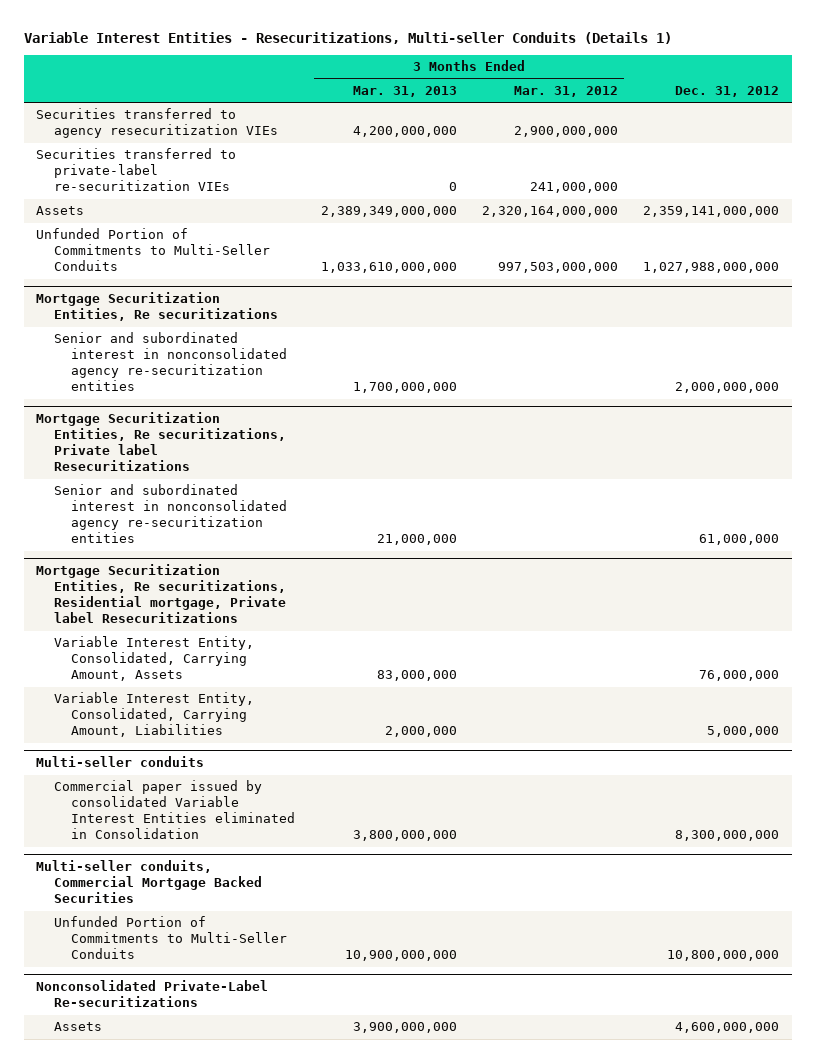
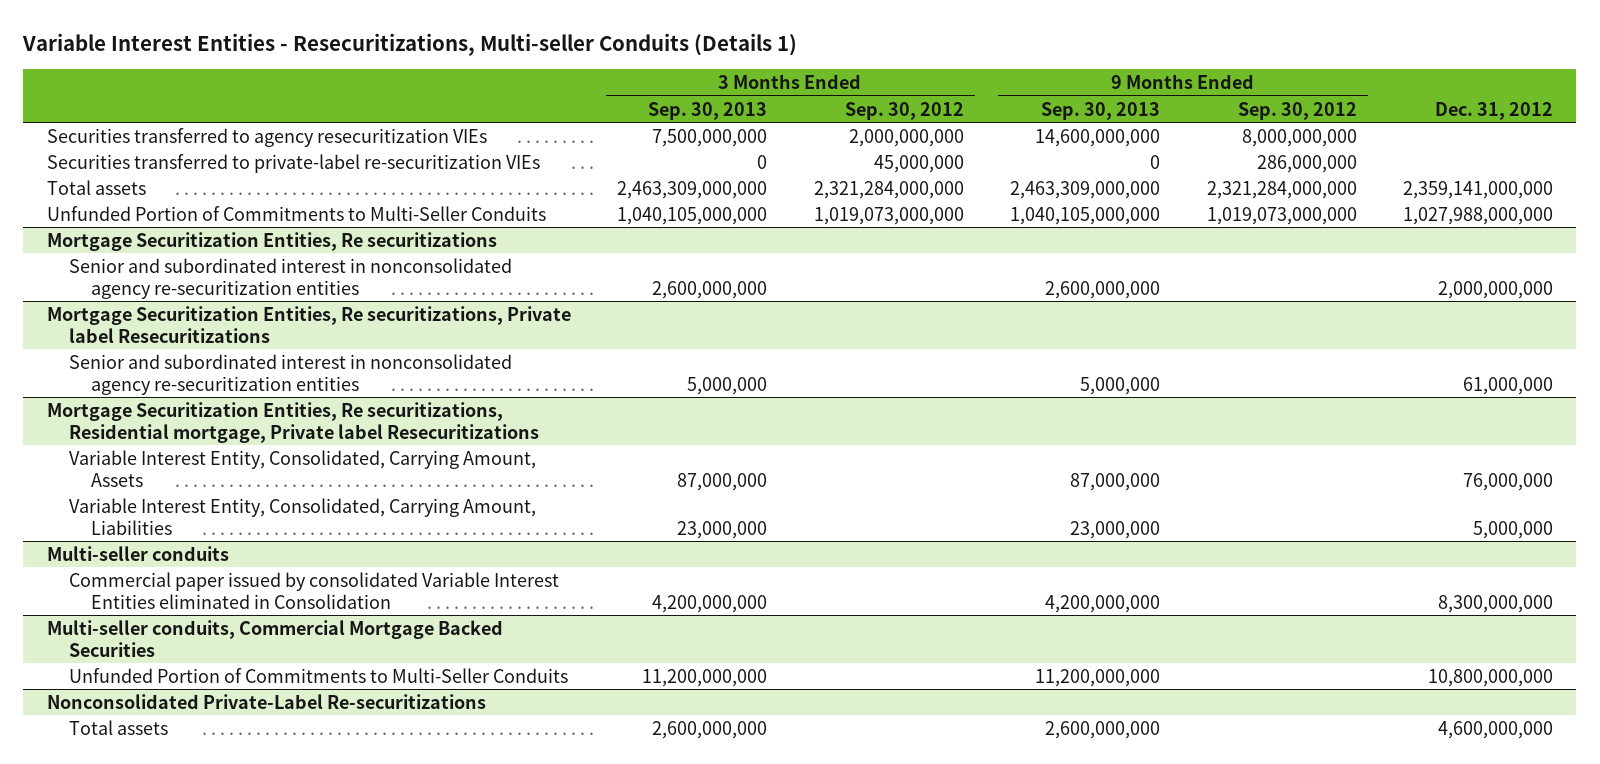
- | 3 Months Ended Mar. 31, 2013 | 3 Months Ended Mar. 31, 2012 | Dec. 31, 2012
+ | 3 Months Ended Sep. 30, 2013 | 3 Months Ended Sep. 30, 2012 | 9 Months Ended Sep. 30, 2013 | 9 Months Ended Sep. 30, 2012 | Dec. 31, 2012
- Assets | 2,389,349,000,000 | 2,320,164,000,000 | 2,359,141,000,000
+ Total assets | 2,463,309,000,000 | 2,321,284,000,000 | 2,463,309,000,000 | 2,321,284,000,000 | 2,359,141,000,000
@ Nonconsolidated Private-Label Re-securitizations
- Assets | 3,900,000,000 | | 4,600,000,000
+ Total assets | 2,600,000,000 | | 2,600,000,000 | | 4,600,000,000

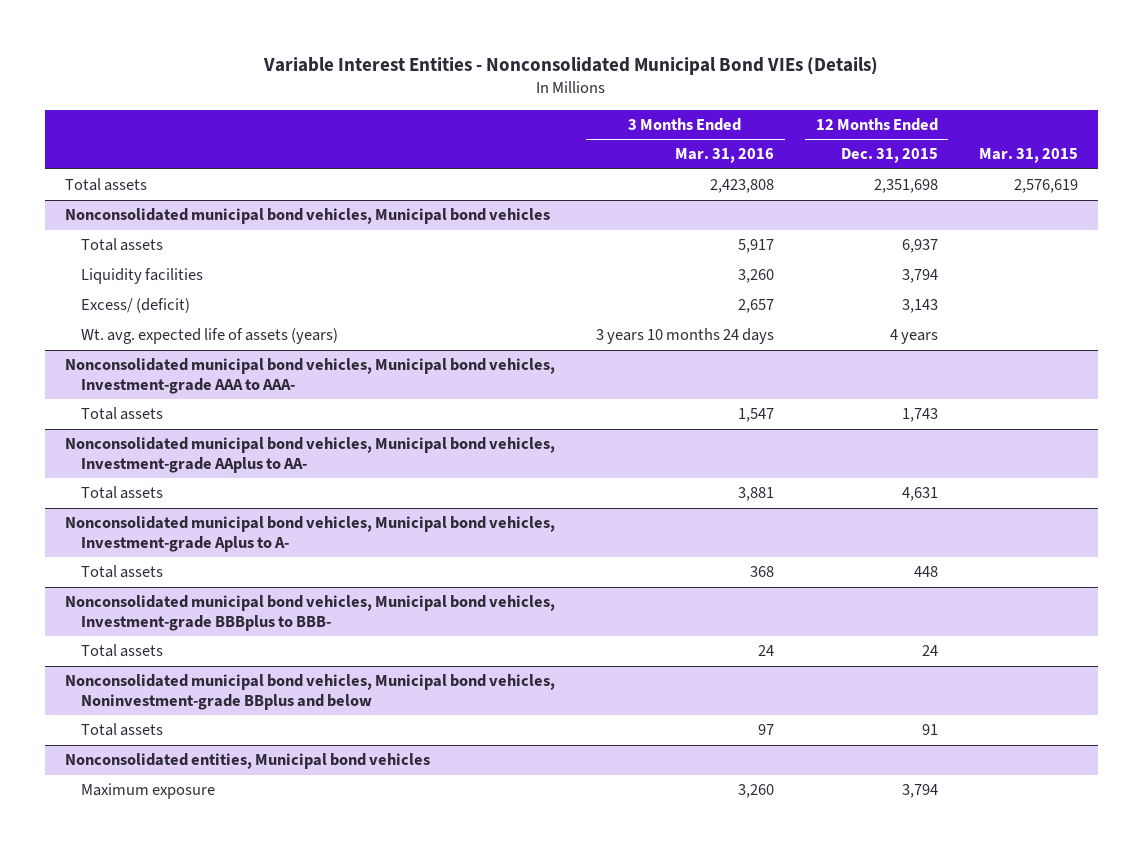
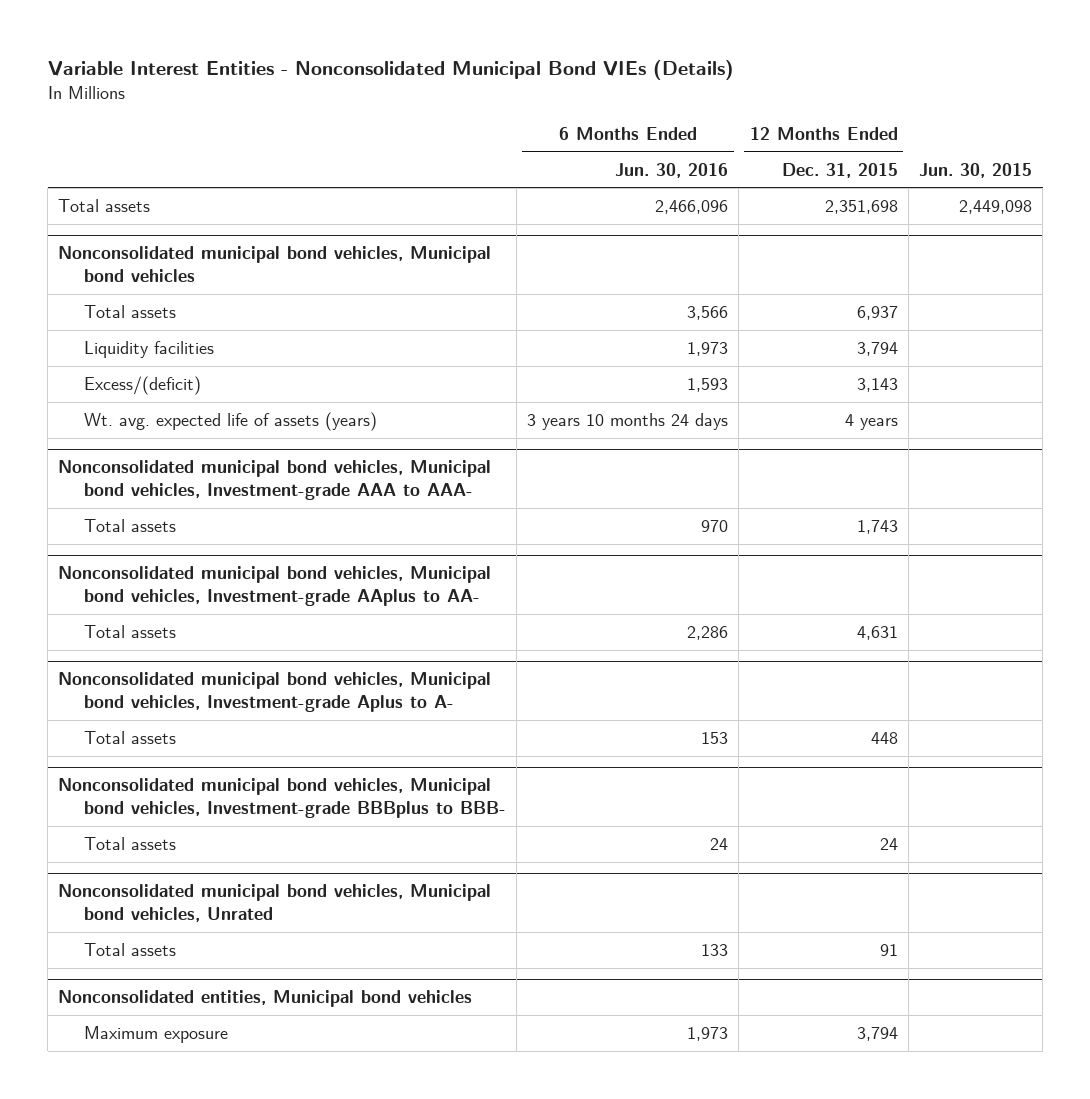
- | 3 Months Ended Mar. 31, 2016 | 12 Months Ended Dec. 31, 2015 | Mar. 31, 2015
+ | 6 Months Ended Jun. 30, 2016 | 12 Months Ended Dec. 31, 2015 | Jun. 30, 2015
@ Nonconsolidated municipal bond vehicles, Municipal bond vehicles
- Excess/ (deficit) | 2,657 | 3,143 |
+ Excess/(deficit) | 1,593 | 3,143 |
- Nonconsolidated municipal bond vehicles, Municipal bond vehicles, Noninvestment-grade BBplus and below
+ Nonconsolidated municipal bond vehicles, Municipal bond vehicles, Unrated

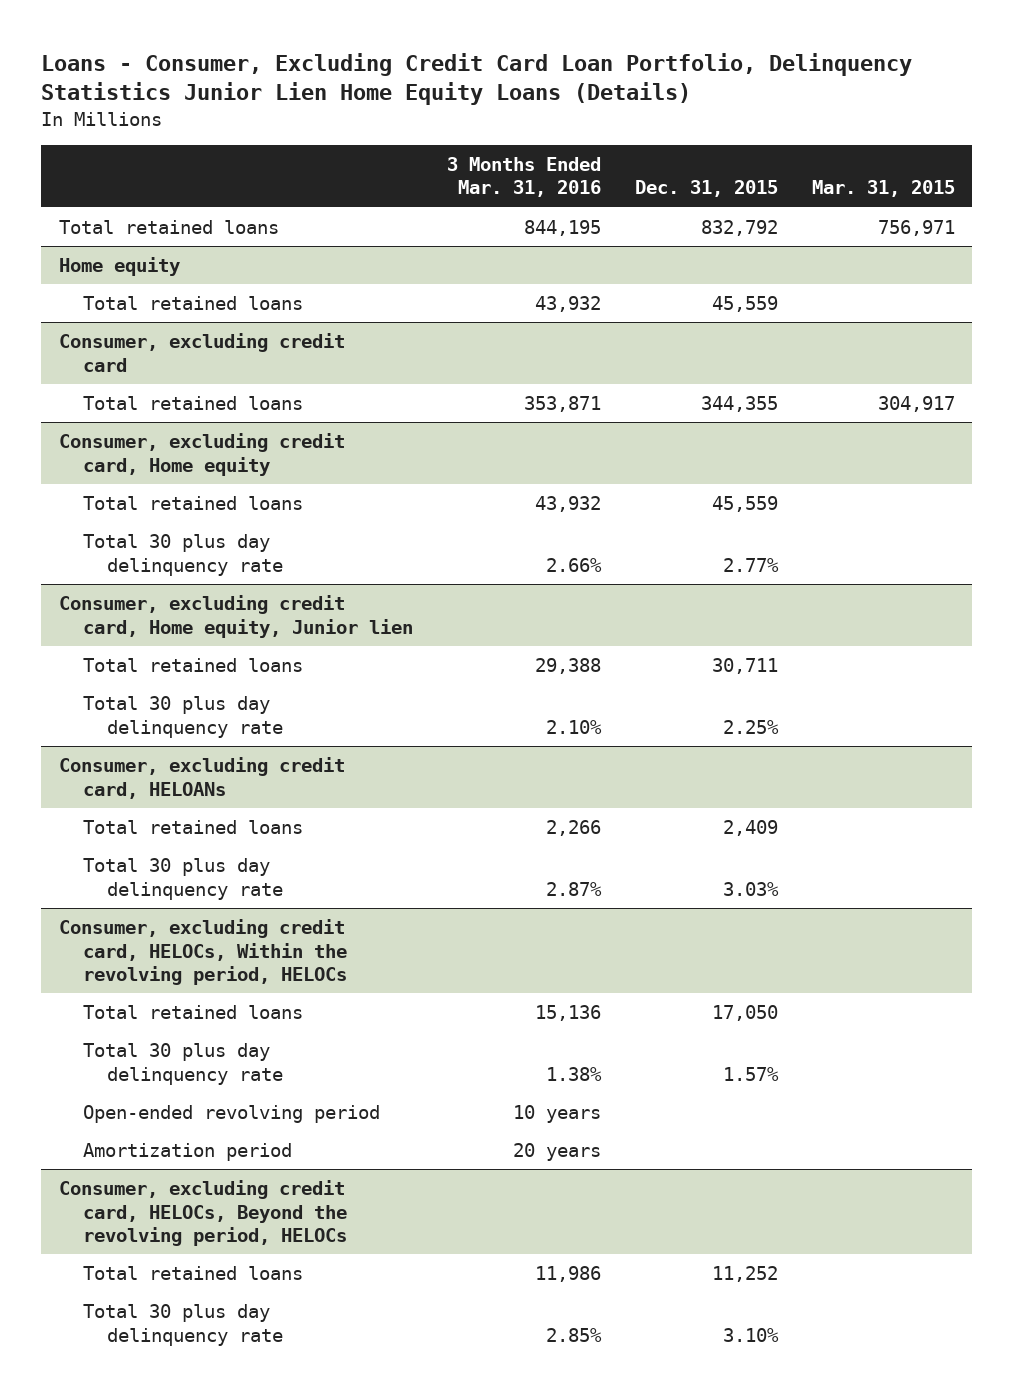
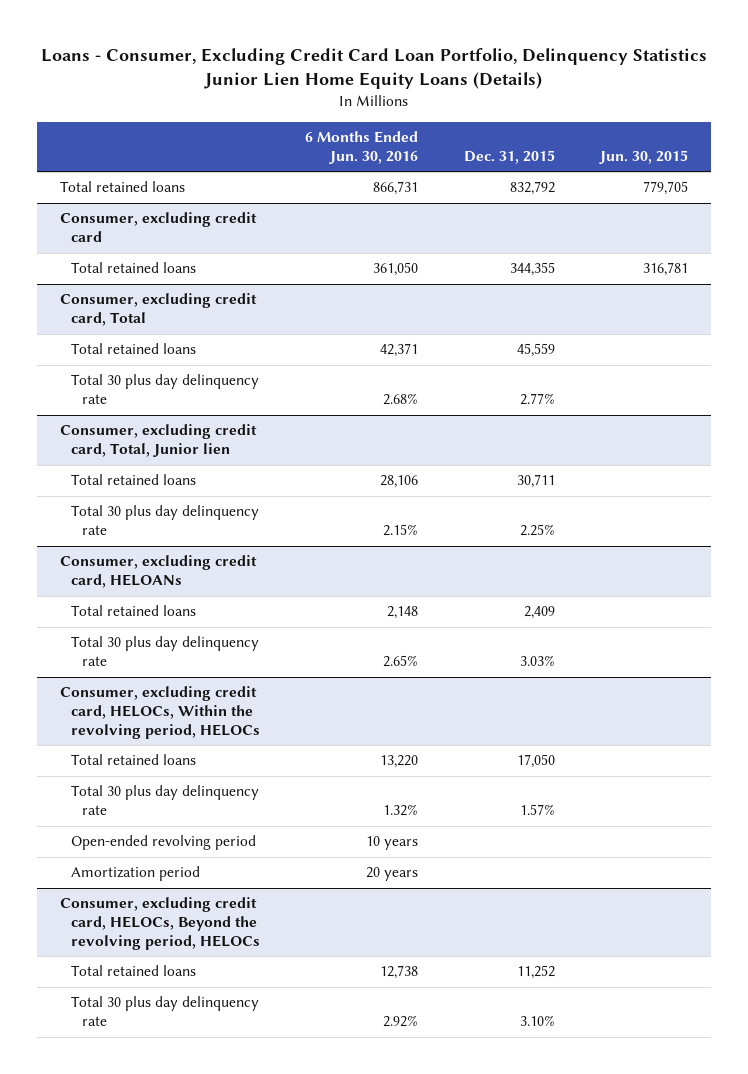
- | 3 Months Ended Mar. 31, 2016 | Dec. 31, 2015 | Mar. 31, 2015
+ | 6 Months Ended Jun. 30, 2016 | Dec. 31, 2015 | Jun. 30, 2015
- Home equity
- Total retained loans | 43,932 | 45,559 |
- Consumer, excluding credit card, Home equity
+ Consumer, excluding credit card, Total
- Consumer, excluding credit card, Home equity, Junior lien
+ Consumer, excluding credit card, Total, Junior lien

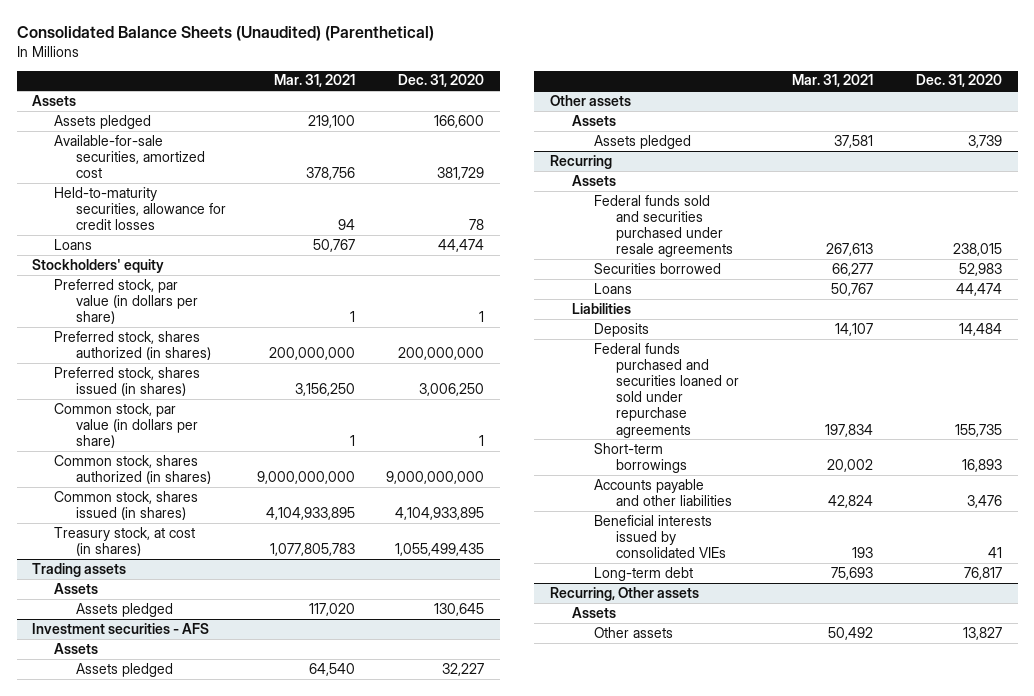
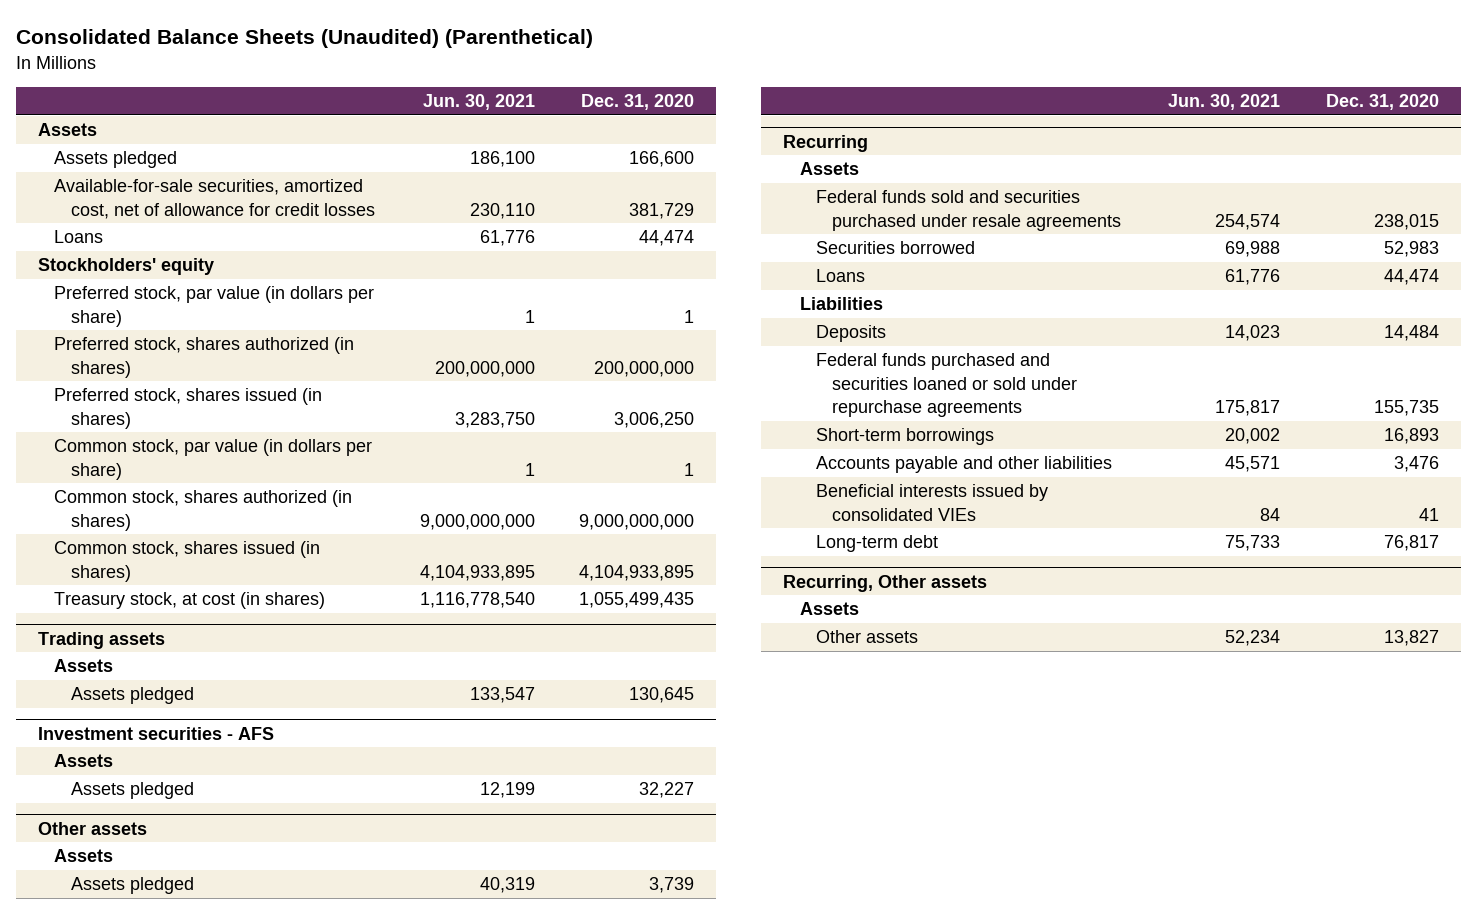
- | Mar. 31, 2021 | Dec. 31, 2020
+ | Jun. 30, 2021 | Dec. 31, 2020
- Available-for-sale securities, amortized cost | 378,756 | 381,729
- Held-to-maturity securities, allowance for credit losses | 94 | 78
+ Available-for-sale securities, amortized cost, net of allowance for credit losses | 230,110 | 381,729

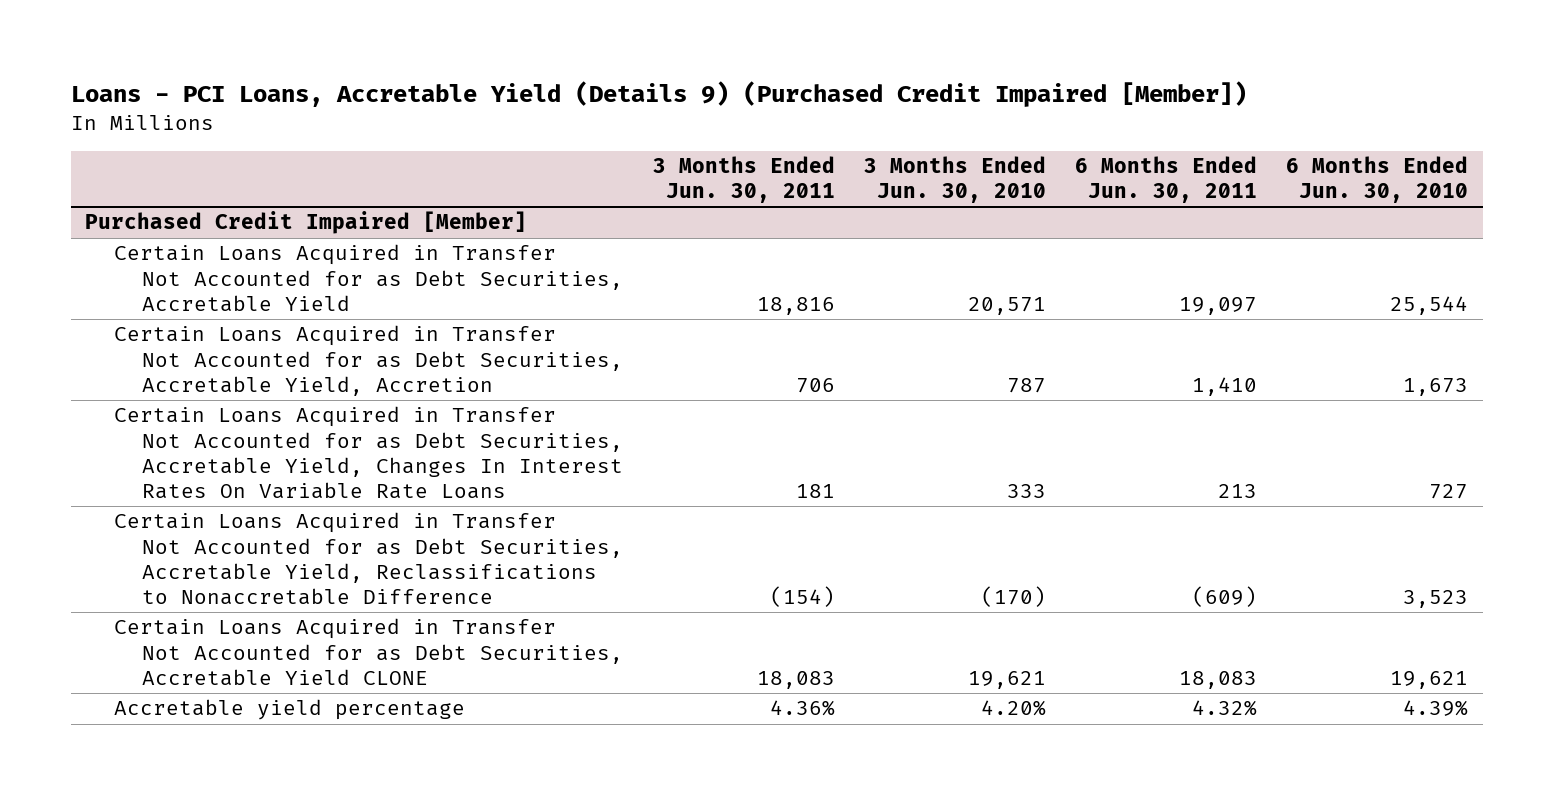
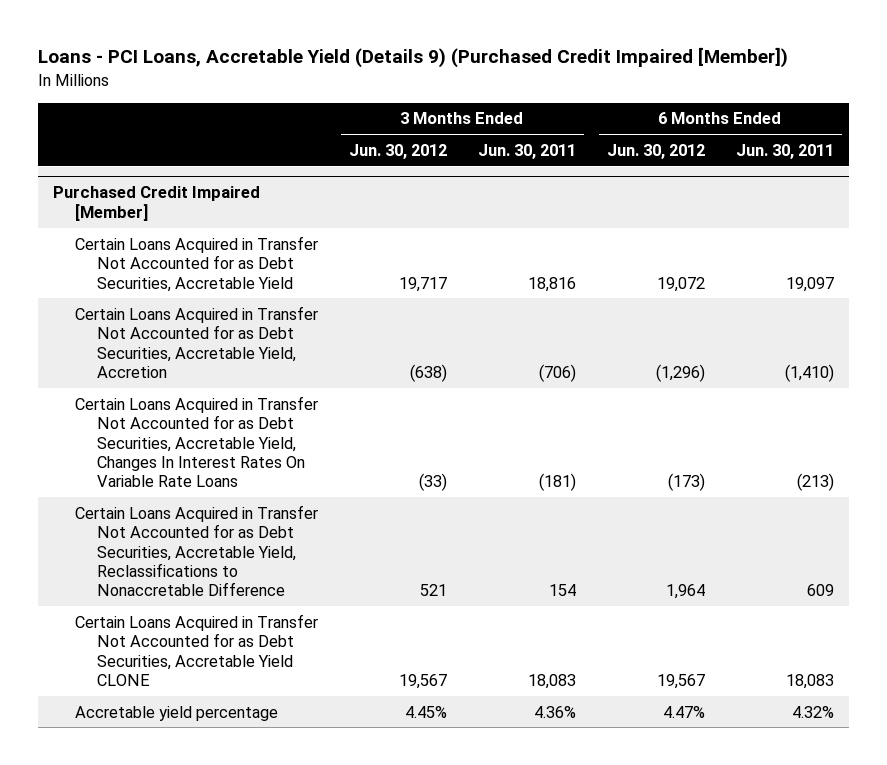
- | 3 Months Ended Jun. 30, 2011 | 3 Months Ended Jun. 30, 2010 | 6 Months Ended Jun. 30, 2011 | 6 Months Ended Jun. 30, 2010
+ | 3 Months Ended Jun. 30, 2012 | 3 Months Ended Jun. 30, 2011 | 6 Months Ended Jun. 30, 2012 | 6 Months Ended Jun. 30, 2011
@ Purchased Credit Impaired [Member]
- Certain Loans Acquired in Transfer Not Accounted for as Debt Securities, Accretable Yield, Accretion | 706 | 787 | 1,410 | 1,673
- Certain Loans Acquired in Transfer Not Accounted for as Debt Securities, Accretable Yield, Changes In Interest Rates On Variable Rate Loans | 181 | 333 | 213 | 727
- Certain Loans Acquired in Transfer Not Accounted for as Debt Securities, Accretable Yield, Reclassifications to Nonaccretable Difference | (154) | (170) | (609) | 3,523
+ Certain Loans Acquired in Transfer Not Accounted for as Debt Securities, Accretable Yield, Accretion | (638) | (706) | (1,296) | (1,410)
+ Certain Loans Acquired in Transfer Not Accounted for as Debt Securities, Accretable Yield, Changes In Interest Rates On Variable Rate Loans | (33) | (181) | (173) | (213)
+ Certain Loans Acquired in Transfer Not Accounted for as Debt Securities, Accretable Yield, Reclassifications to Nonaccretable Difference | 521 | 154 | 1,964 | 609

